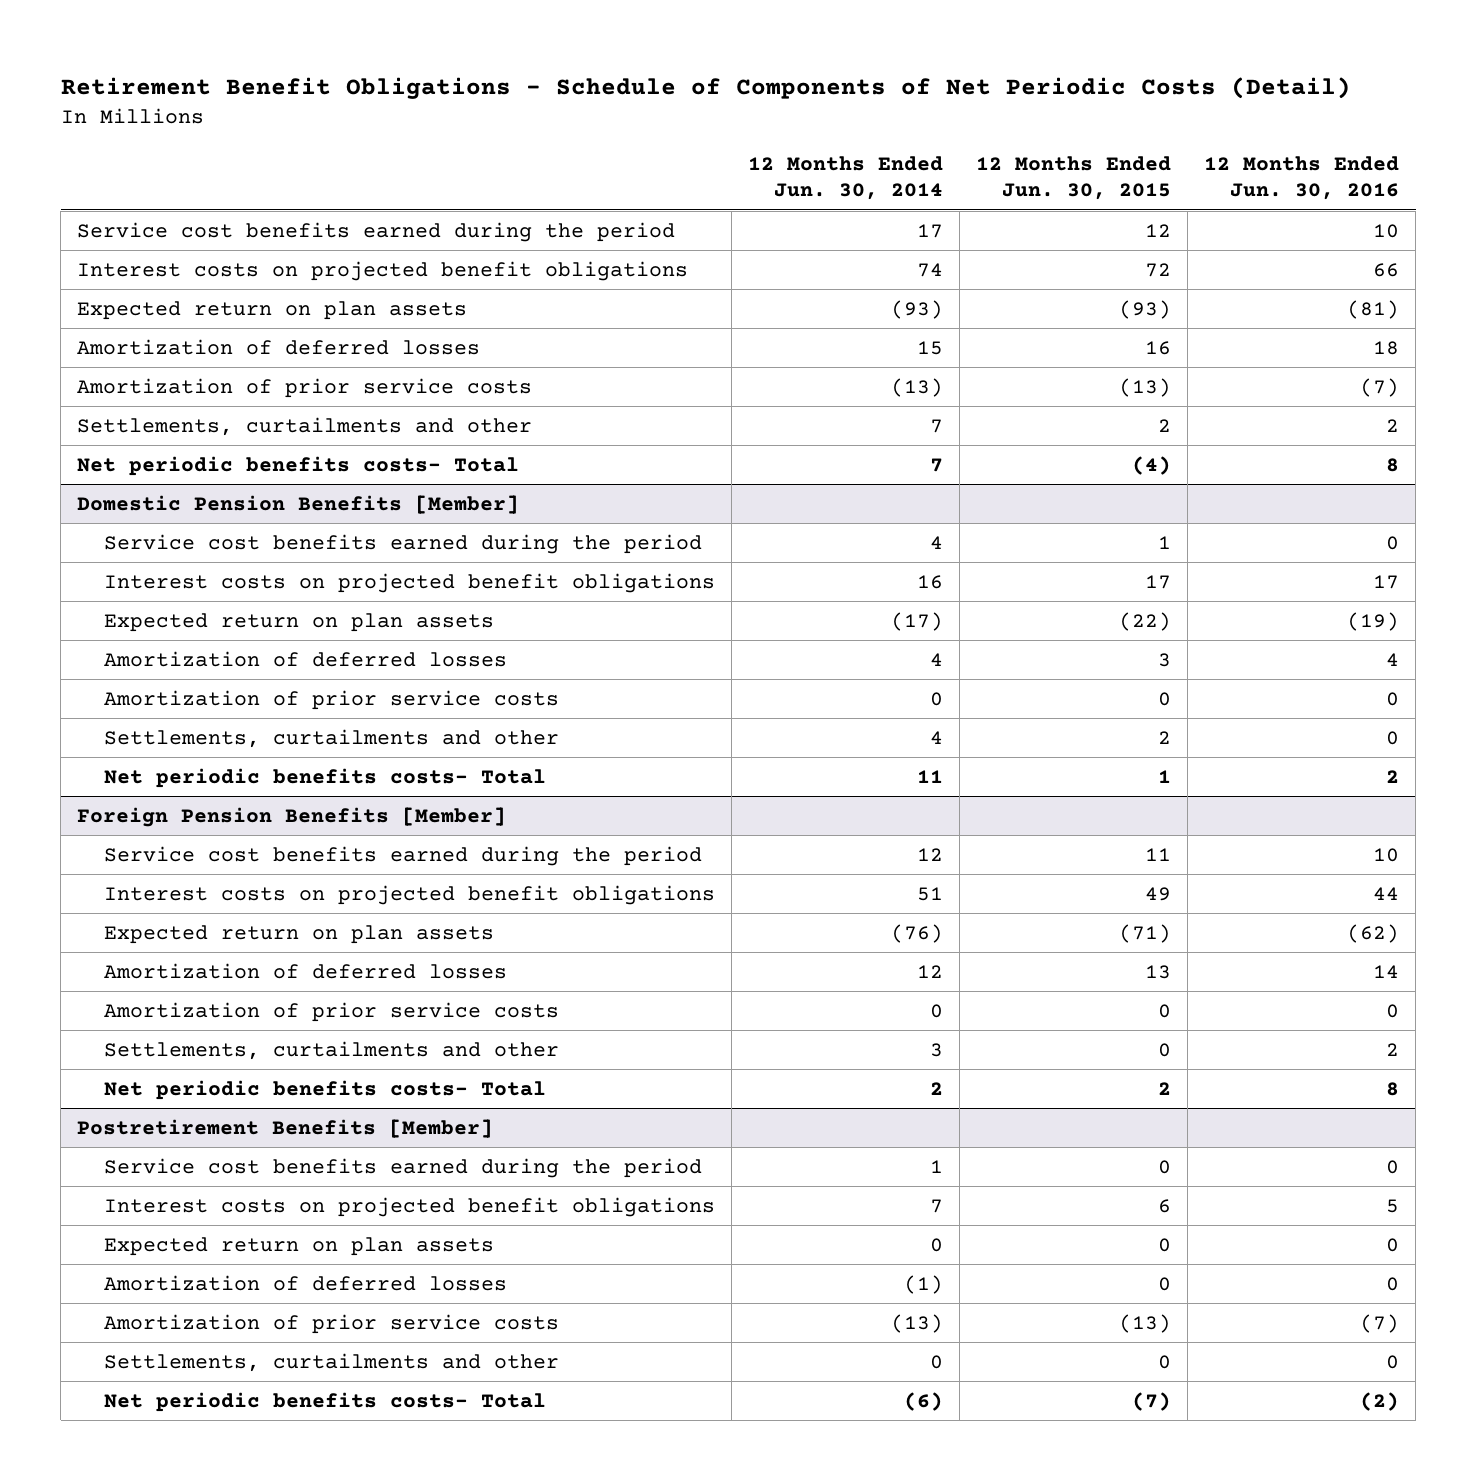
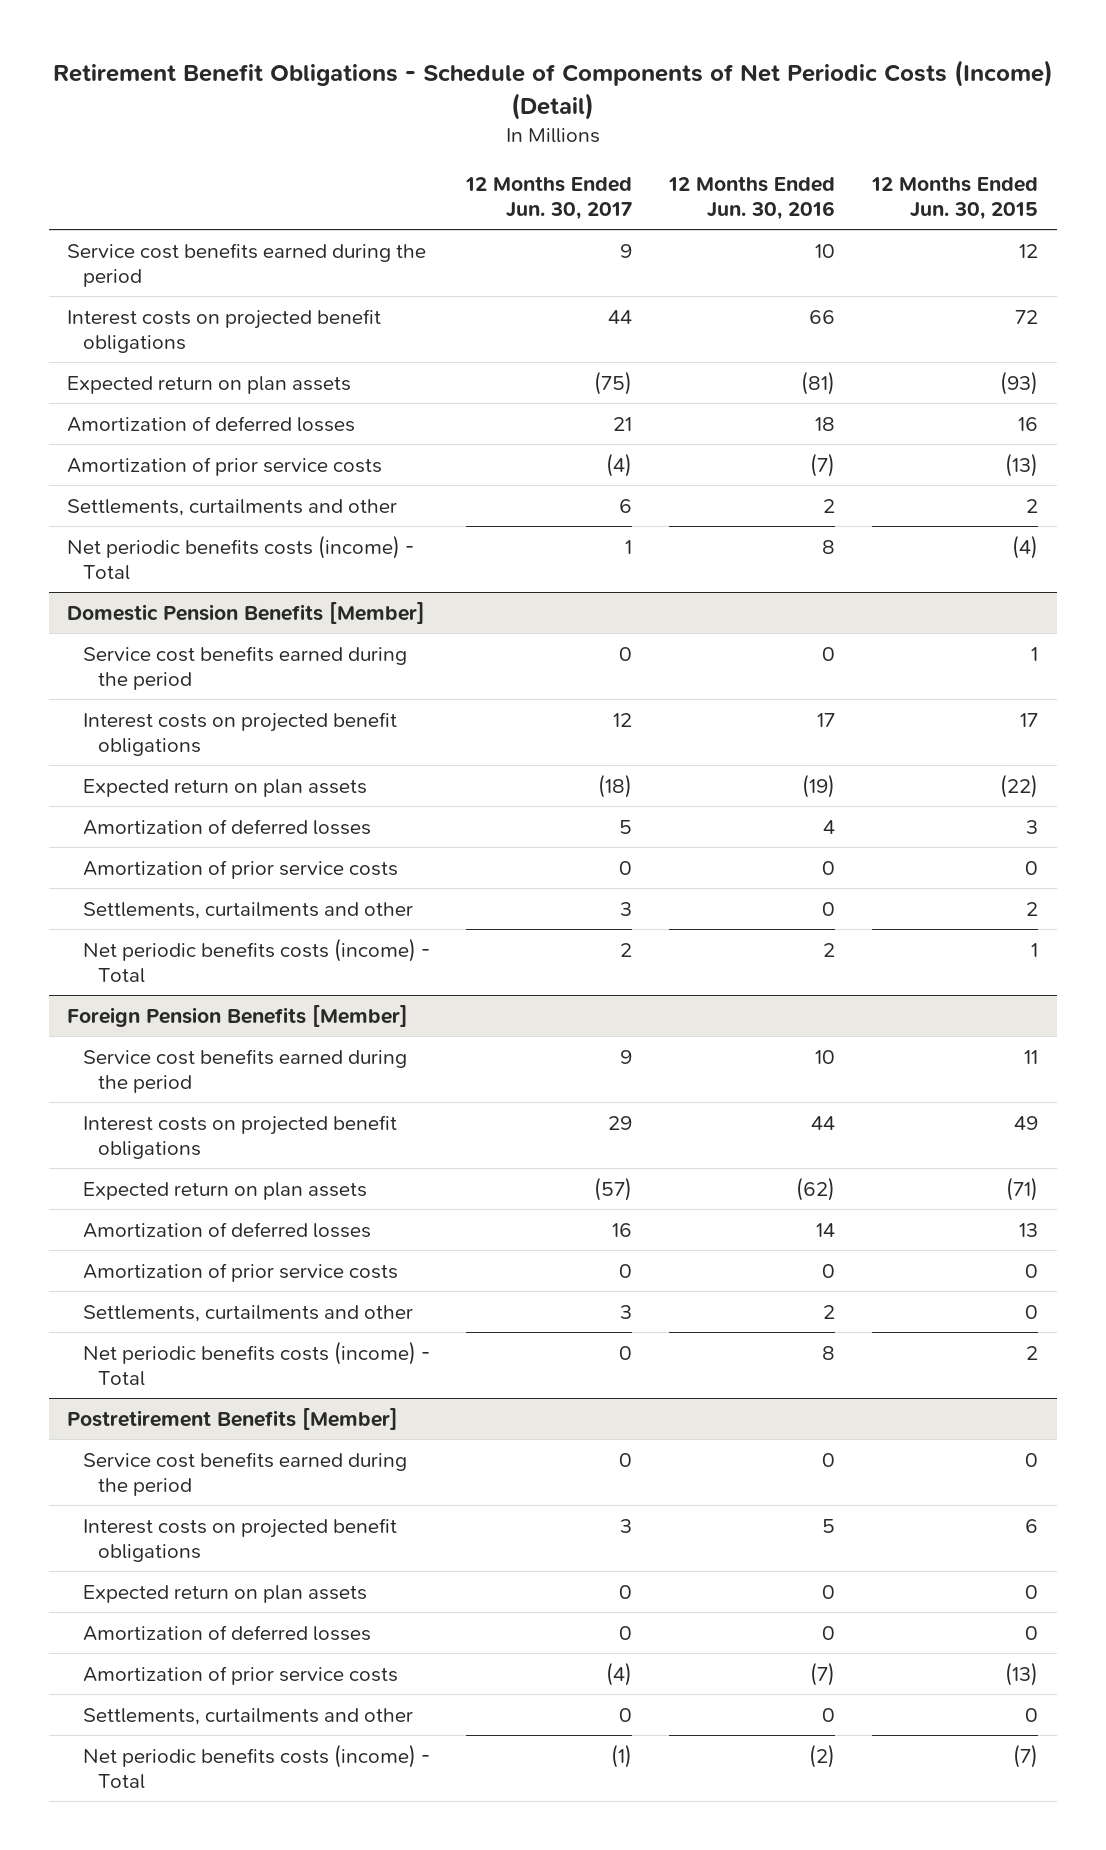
- Retirement Benefit Obligations - Schedule of Components of Net Periodic Costs (Detail)
+ Retirement Benefit Obligations - Schedule of Components of Net Periodic Costs (Income) (Detail)
- | 12 Months Ended Jun. 30, 2014 | 12 Months Ended Jun. 30, 2015 | 12 Months Ended Jun. 30, 2016
+ | 12 Months Ended Jun. 30, 2017 | 12 Months Ended Jun. 30, 2016 | 12 Months Ended Jun. 30, 2015
- Net periodic benefits costs- Total | 7 | (4) | 8
+ Net periodic benefits costs (income) - Total | 1 | 8 | (4)
@ Domestic Pension Benefits [Member]
- Net periodic benefits costs- Total | 11 | 1 | 2
+ Net periodic benefits costs (income) - Total | 2 | 2 | 1
@ Foreign Pension Benefits [Member]
- Net periodic benefits costs- Total | 2 | 2 | 8
+ Net periodic benefits costs (income) - Total | 0 | 8 | 2
@ Postretirement Benefits [Member]
- Net periodic benefits costs- Total | (6) | (7) | (2)
+ Net periodic benefits costs (income) - Total | (1) | (2) | (7)

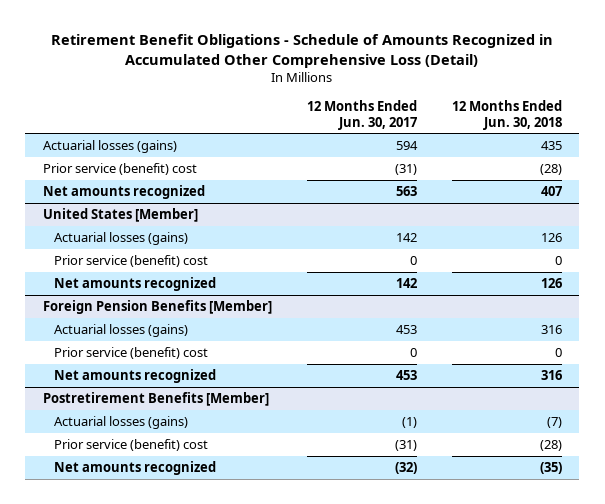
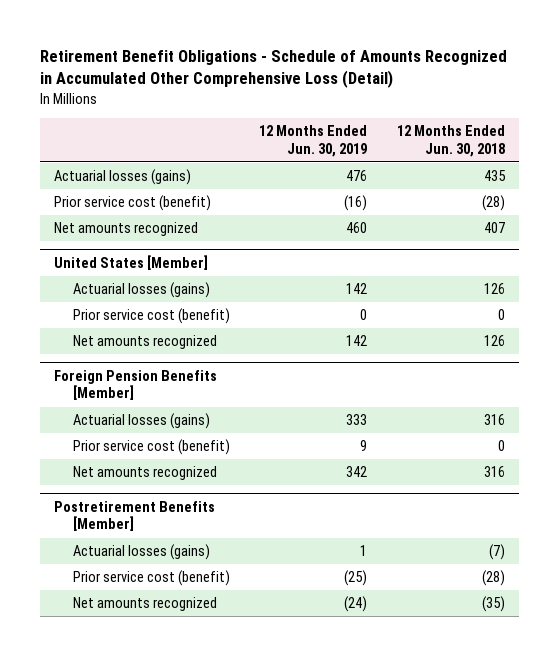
- | 12 Months Ended Jun. 30, 2017 | 12 Months Ended Jun. 30, 2018
+ | 12 Months Ended Jun. 30, 2019 | 12 Months Ended Jun. 30, 2018
- Prior service (benefit) cost | (31) | (28)
+ Prior service cost (benefit) | (16) | (28)
@ United States [Member]
- Prior service (benefit) cost | 0 | 0
+ Prior service cost (benefit) | 0 | 0
@ Foreign Pension Benefits [Member]
- Prior service (benefit) cost | 0 | 0
+ Prior service cost (benefit) | 9 | 0
@ Postretirement Benefits [Member]
- Prior service (benefit) cost | (31) | (28)
+ Prior service cost (benefit) | (25) | (28)

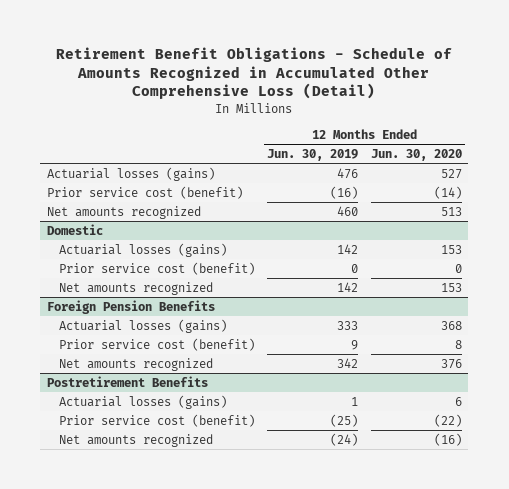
- | 12 Months Ended Jun. 30, 2019 | 12 Months Ended Jun. 30, 2018
+ | 12 Months Ended Jun. 30, 2019 | 12 Months Ended Jun. 30, 2020
- United States [Member]
+ Domestic
- Foreign Pension Benefits [Member]
+ Foreign Pension Benefits
- Postretirement Benefits [Member]
+ Postretirement Benefits

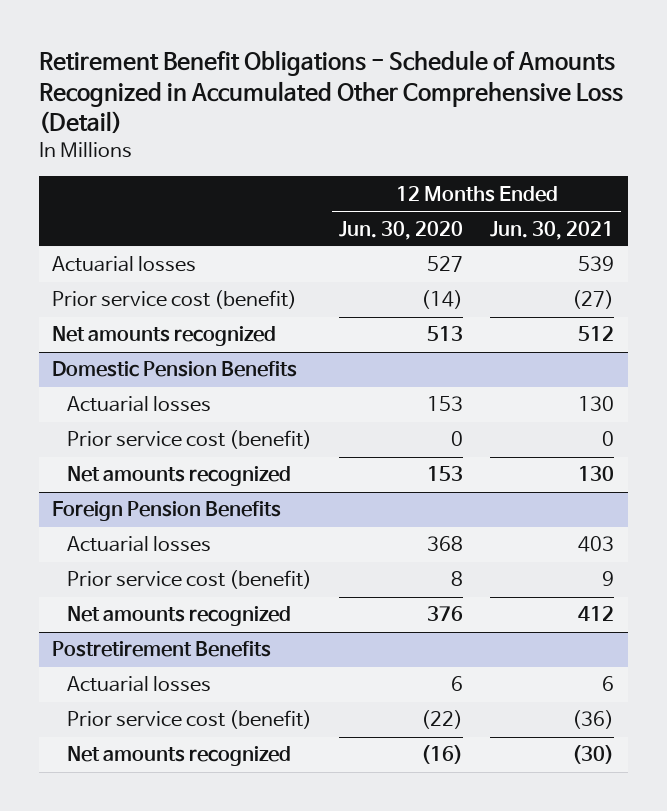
- | 12 Months Ended Jun. 30, 2019 | 12 Months Ended Jun. 30, 2020
+ | 12 Months Ended Jun. 30, 2020 | 12 Months Ended Jun. 30, 2021
- Actuarial losses (gains) | 476 | 527
+ Actuarial losses | 527 | 539
- Domestic
- Actuarial losses (gains) | 142 | 153
+ Domestic Pension Benefits
+ Actuarial losses | 153 | 130
@ Foreign Pension Benefits
- Actuarial losses (gains) | 333 | 368
+ Actuarial losses | 368 | 403
@ Postretirement Benefits
- Actuarial losses (gains) | 1 | 6
+ Actuarial losses | 6 | 6

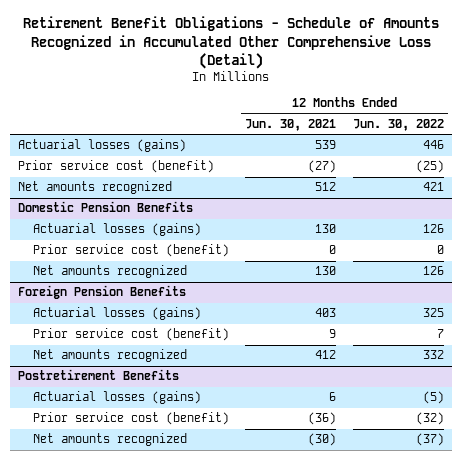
- | 12 Months Ended Jun. 30, 2020 | 12 Months Ended Jun. 30, 2021
+ | 12 Months Ended Jun. 30, 2021 | 12 Months Ended Jun. 30, 2022
- Actuarial losses | 527 | 539
+ Actuarial losses (gains) | 539 | 446
@ Domestic Pension Benefits
- Actuarial losses | 153 | 130
+ Actuarial losses (gains) | 130 | 126
@ Foreign Pension Benefits
- Actuarial losses | 368 | 403
+ Actuarial losses (gains) | 403 | 325
@ Postretirement Benefits
- Actuarial losses | 6 | 6
+ Actuarial losses (gains) | 6 | (5)

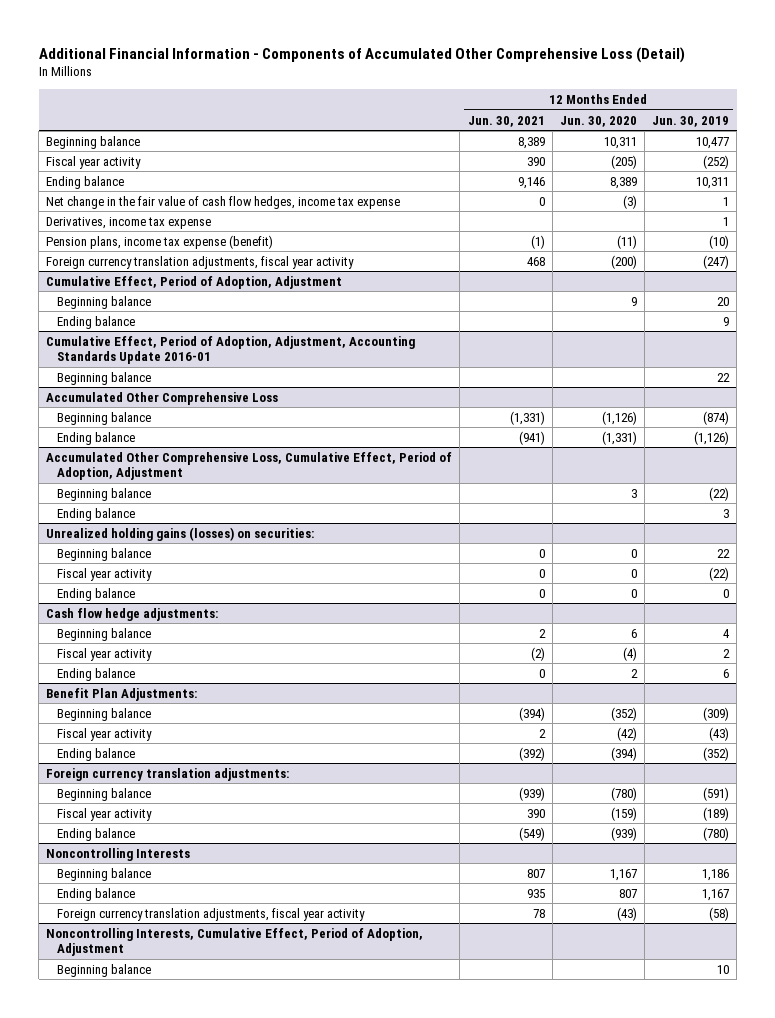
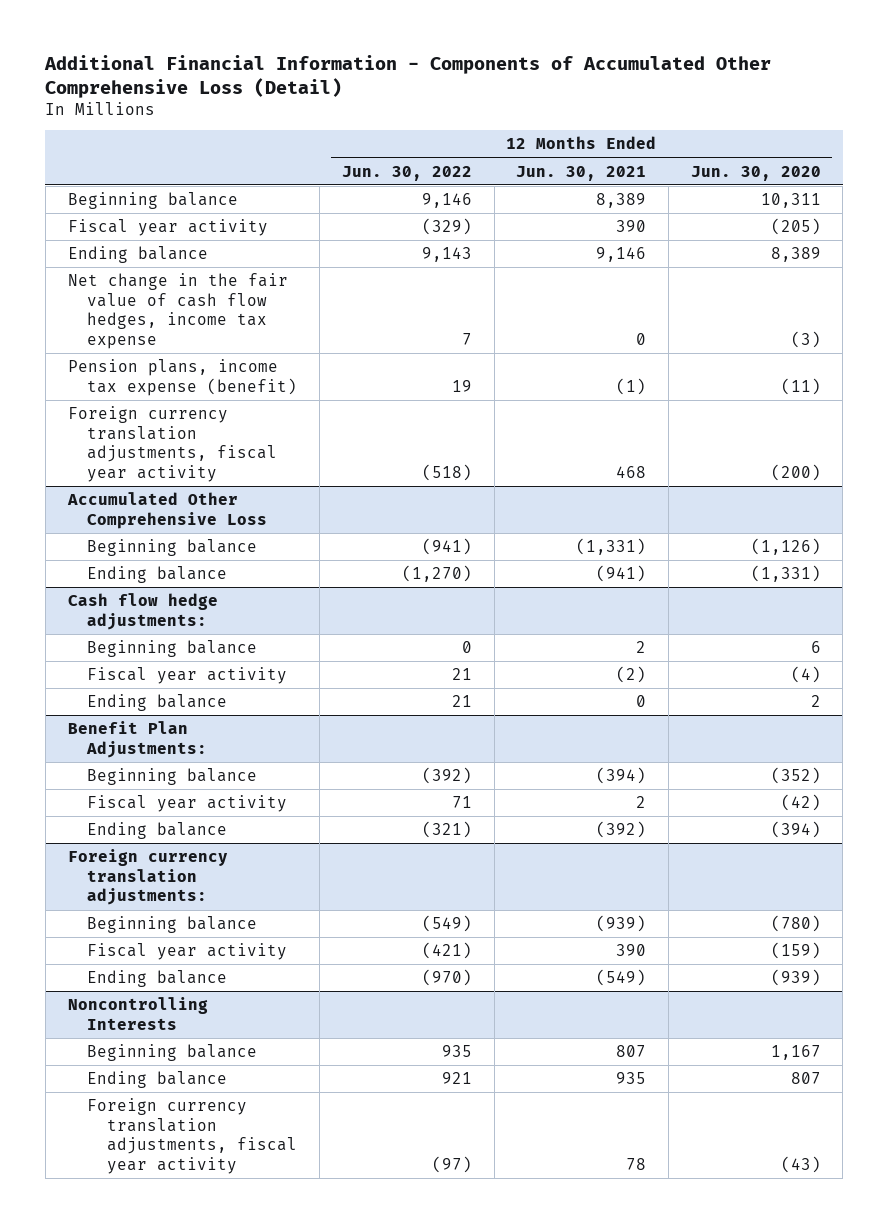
- | 12 Months Ended Jun. 30, 2021 | 12 Months Ended Jun. 30, 2020 | 12 Months Ended Jun. 30, 2019
+ | 12 Months Ended Jun. 30, 2022 | 12 Months Ended Jun. 30, 2021 | 12 Months Ended Jun. 30, 2020
- Derivatives, income tax expense | | | 1
- Cumulative Effect, Period of Adoption, Adjustment
- Beginning balance | | 9 | 20
- Ending balance | | | 9
- Cumulative Effect, Period of Adoption, Adjustment, Accounting Standards Update 2016-01
- Beginning balance | | | 22
- Accumulated Other Comprehensive Loss, Cumulative Effect, Period of Adoption, Adjustment
- Beginning balance | | 3 | (22)
- Ending balance | | | 3
- Unrealized holding gains (losses) on securities:
- Beginning balance | 0 | 0 | 22
- Fiscal year activity | 0 | 0 | (22)
- Ending balance | 0 | 0 | 0
- Noncontrolling Interests, Cumulative Effect, Period of Adoption, Adjustment
- Beginning balance | | | 10

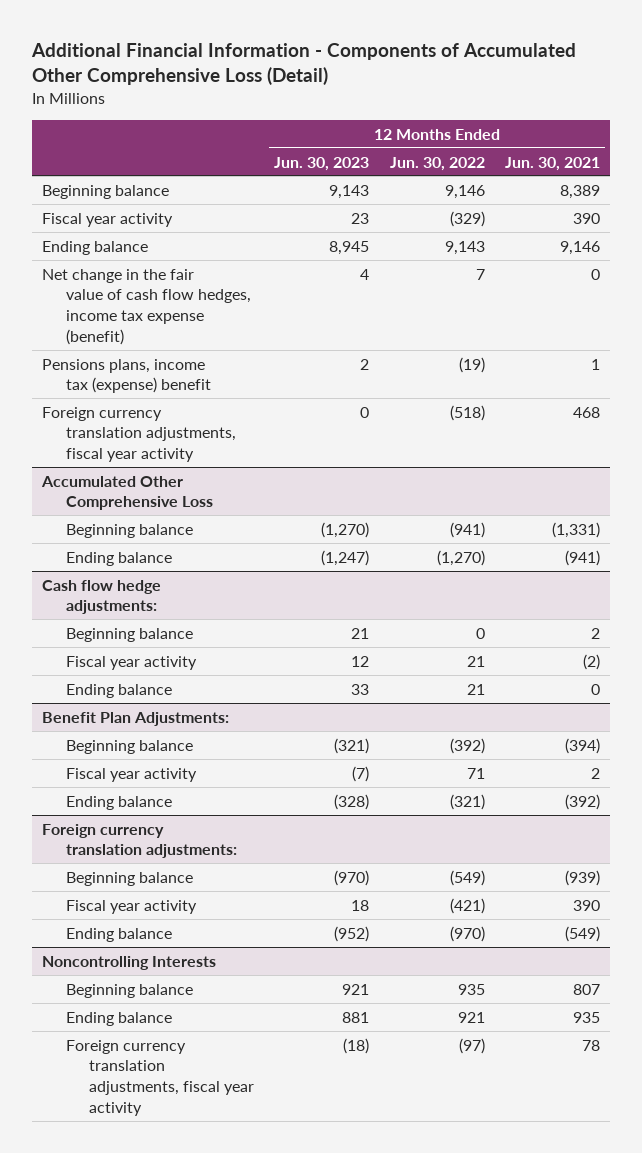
- | 12 Months Ended Jun. 30, 2022 | 12 Months Ended Jun. 30, 2021 | 12 Months Ended Jun. 30, 2020
+ | 12 Months Ended Jun. 30, 2023 | 12 Months Ended Jun. 30, 2022 | 12 Months Ended Jun. 30, 2021
- Net change in the fair value of cash flow hedges, income tax expense | 7 | 0 | (3)
- Pension plans, income tax expense (benefit) | 19 | (1) | (11)
+ Net change in the fair value of cash flow hedges, income tax expense (benefit) | 4 | 7 | 0
+ Pensions plans, income tax (expense) benefit | 2 | (19) | 1

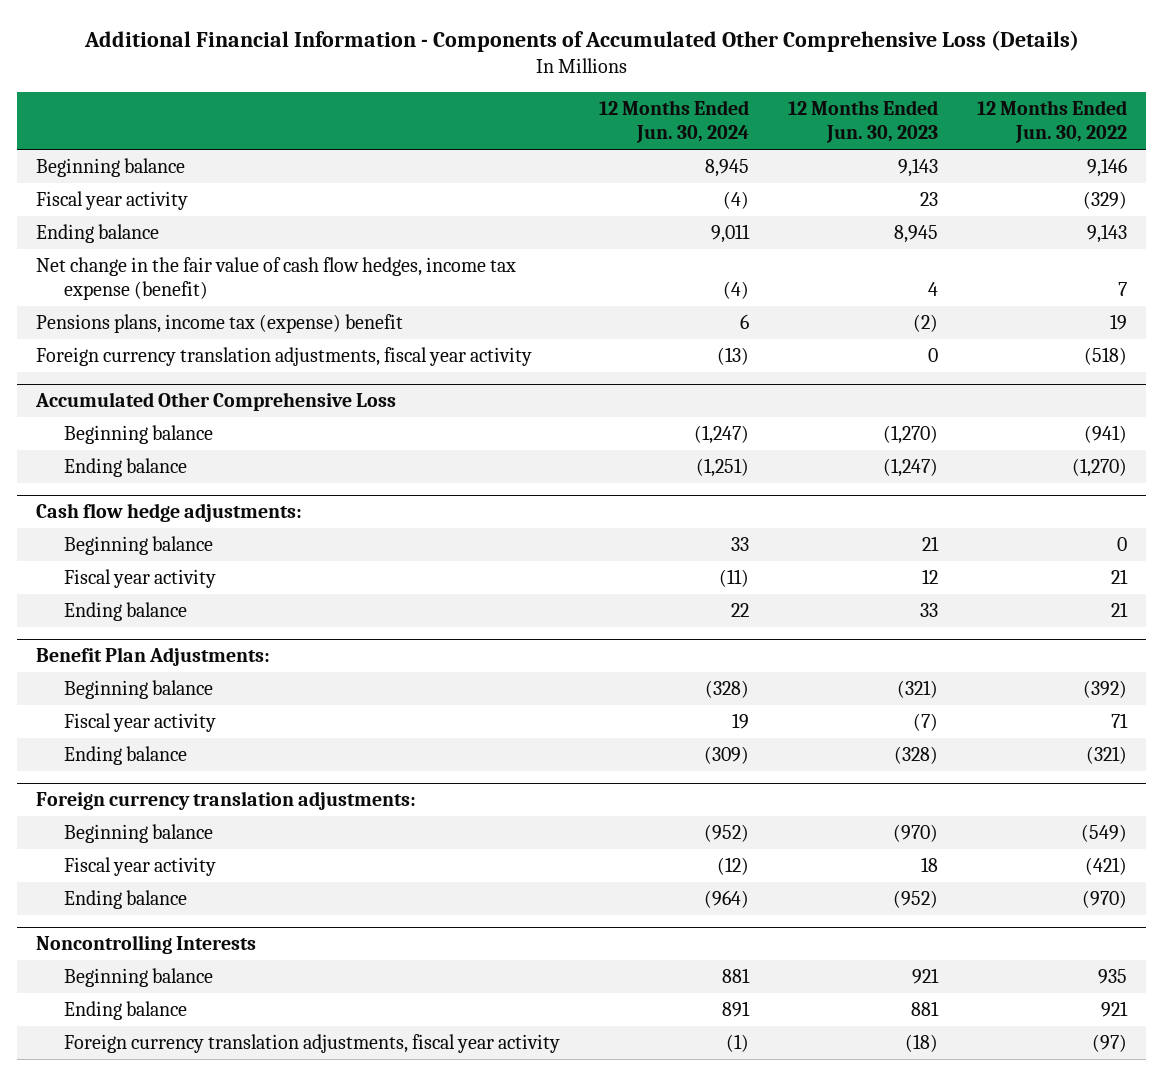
- Additional Financial Information - Components of Accumulated Other Comprehensive Loss (Detail)
+ Additional Financial Information - Components of Accumulated Other Comprehensive Loss (Details)
- | 12 Months Ended Jun. 30, 2023 | 12 Months Ended Jun. 30, 2022 | 12 Months Ended Jun. 30, 2021
+ | 12 Months Ended Jun. 30, 2024 | 12 Months Ended Jun. 30, 2023 | 12 Months Ended Jun. 30, 2022
- Pensions plans, income tax (expense) benefit | 2 | (19) | 1
+ Pensions plans, income tax (expense) benefit | 6 | (2) | 19

